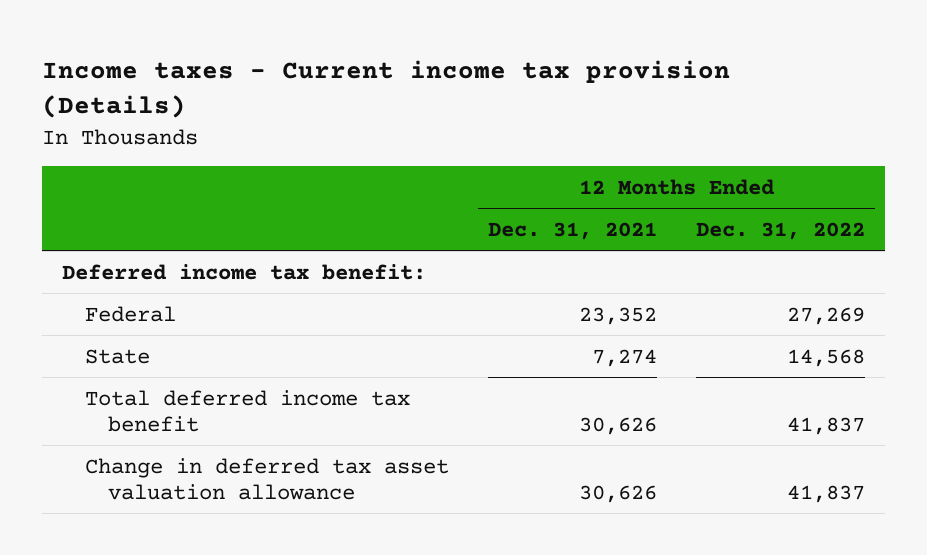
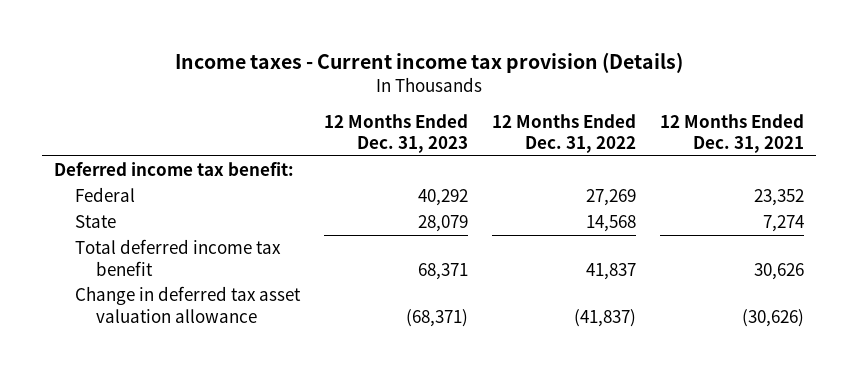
- | 12 Months Ended Dec. 31, 2021 | 12 Months Ended Dec. 31, 2022
+ | 12 Months Ended Dec. 31, 2023 | 12 Months Ended Dec. 31, 2022 | 12 Months Ended Dec. 31, 2021
- Change in deferred tax asset valuation allowance | 30,626 | 41,837
+ Change in deferred tax asset valuation allowance | (68,371) | (41,837) | (30,626)

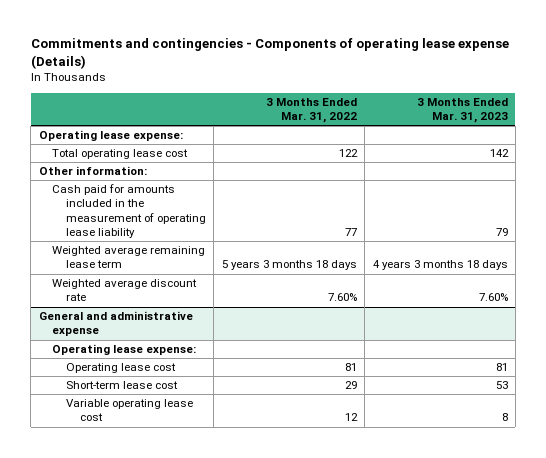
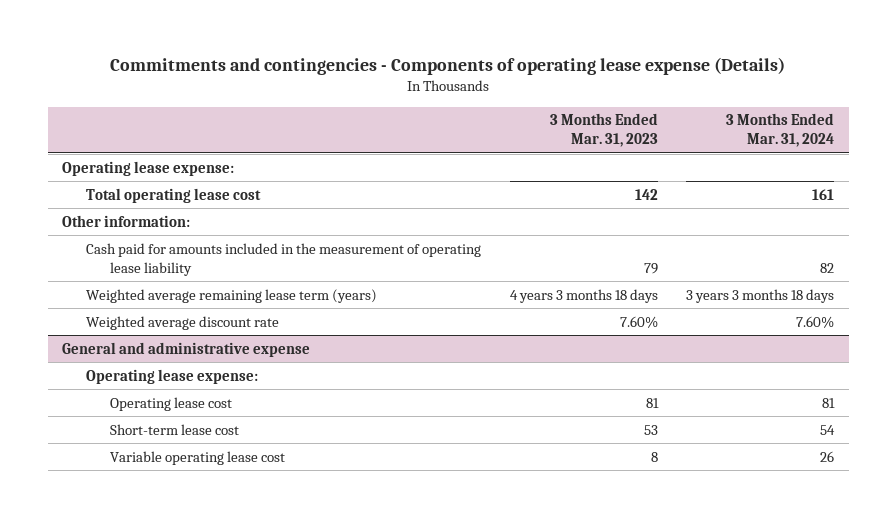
- | 3 Months Ended Mar. 31, 2022 | 3 Months Ended Mar. 31, 2023
+ | 3 Months Ended Mar. 31, 2023 | 3 Months Ended Mar. 31, 2024
- Weighted average remaining lease term | 5 years 3 months 18 days | 4 years 3 months 18 days
+ Weighted average remaining lease term (years) | 4 years 3 months 18 days | 3 years 3 months 18 days

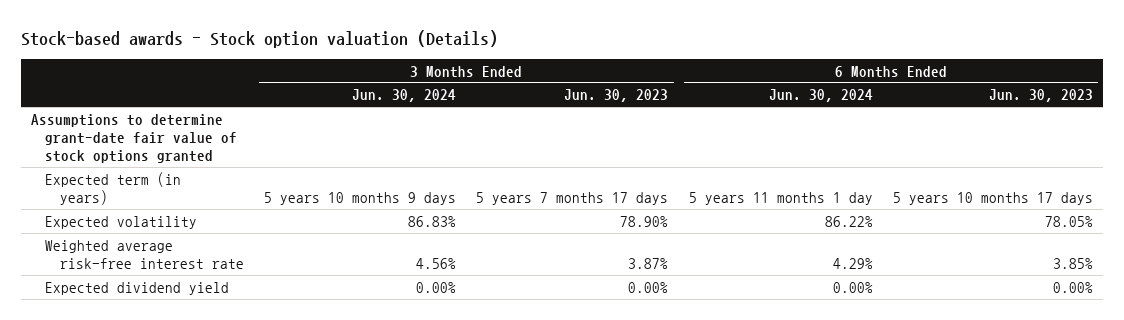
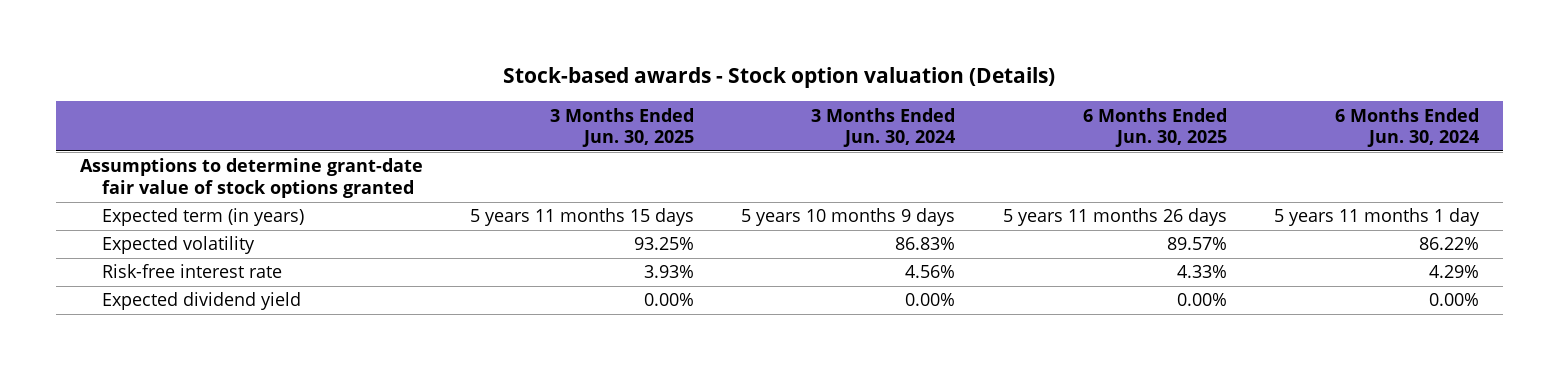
- | 3 Months Ended Jun. 30, 2024 | 3 Months Ended Jun. 30, 2023 | 6 Months Ended Jun. 30, 2024 | 6 Months Ended Jun. 30, 2023
+ | 3 Months Ended Jun. 30, 2025 | 3 Months Ended Jun. 30, 2024 | 6 Months Ended Jun. 30, 2025 | 6 Months Ended Jun. 30, 2024
- Weighted average risk-free interest rate | 4.56% | 3.87% | 4.29% | 3.85%
+ Risk-free interest rate | 3.93% | 4.56% | 4.33% | 4.29%

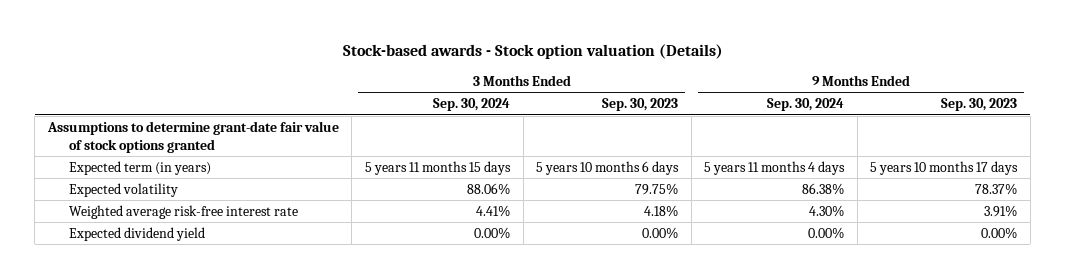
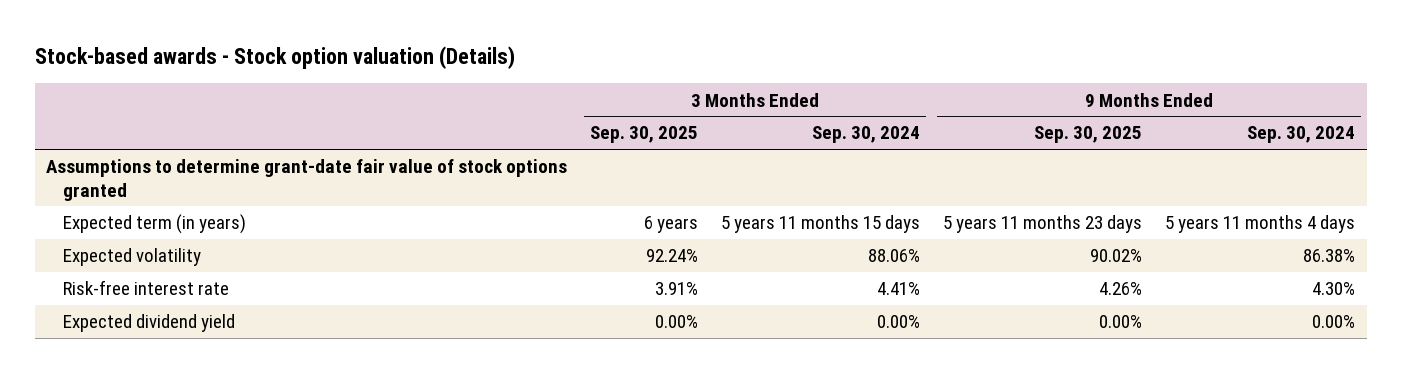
- | 3 Months Ended Sep. 30, 2024 | 3 Months Ended Sep. 30, 2023 | 9 Months Ended Sep. 30, 2024 | 9 Months Ended Sep. 30, 2023
+ | 3 Months Ended Sep. 30, 2025 | 3 Months Ended Sep. 30, 2024 | 9 Months Ended Sep. 30, 2025 | 9 Months Ended Sep. 30, 2024
- Weighted average risk-free interest rate | 4.41% | 4.18% | 4.30% | 3.91%
+ Risk-free interest rate | 3.91% | 4.41% | 4.26% | 4.30%

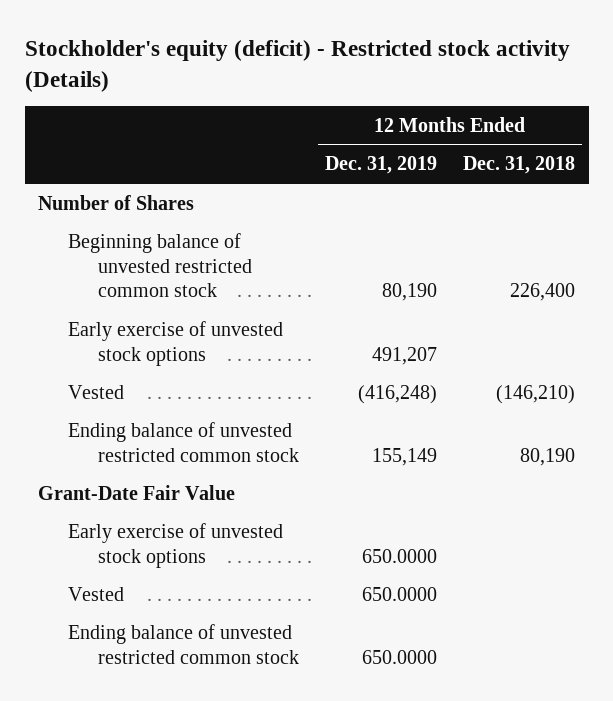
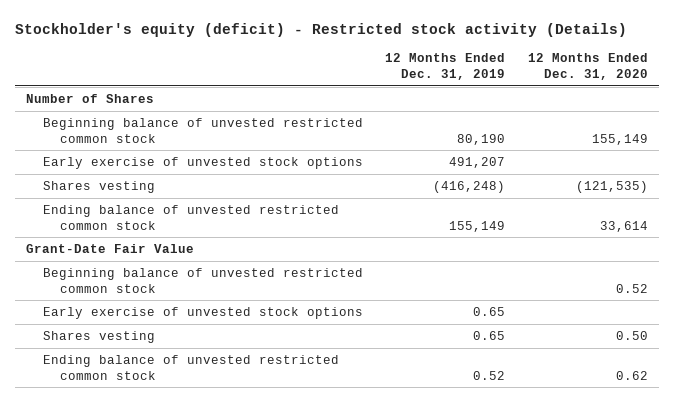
- | 12 Months Ended Dec. 31, 2019 | 12 Months Ended Dec. 31, 2018
+ | 12 Months Ended Dec. 31, 2019 | 12 Months Ended Dec. 31, 2020
- Vested | (416,248) | (146,210)
+ Shares vesting | (416,248) | (121,535)
- Early exercise of unvested stock options | 650.0000 |
- Vested | 650.0000 |
- Ending balance of unvested restricted common stock | 650.0000 |
+ Beginning balance of unvested restricted common stock | | 0.52
+ Early exercise of unvested stock options | 0.65 |
+ Shares vesting | 0.65 | 0.50
+ Ending balance of unvested restricted common stock | 0.52 | 0.62

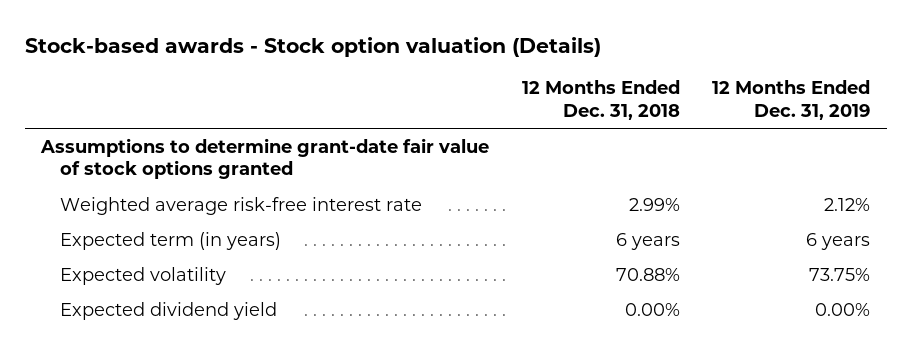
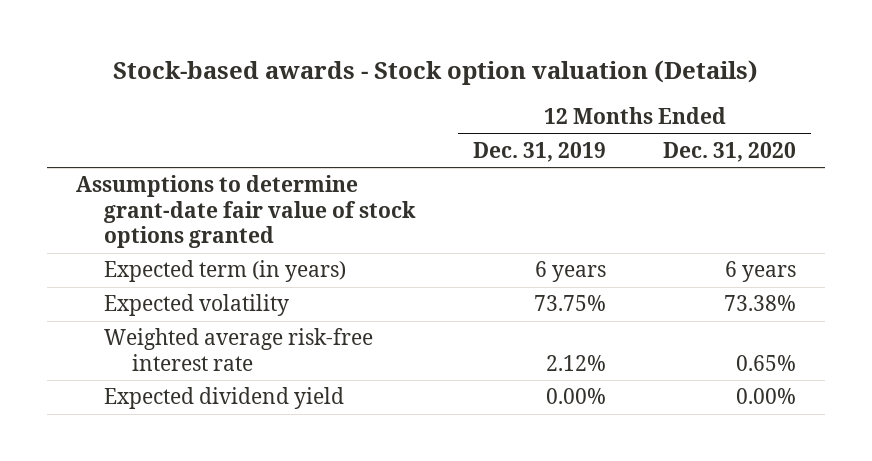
- | 12 Months Ended Dec. 31, 2018 | 12 Months Ended Dec. 31, 2019
+ | 12 Months Ended Dec. 31, 2019 | 12 Months Ended Dec. 31, 2020
moved down: Weighted average risk-free interest rate | 2.12% | 0.65%

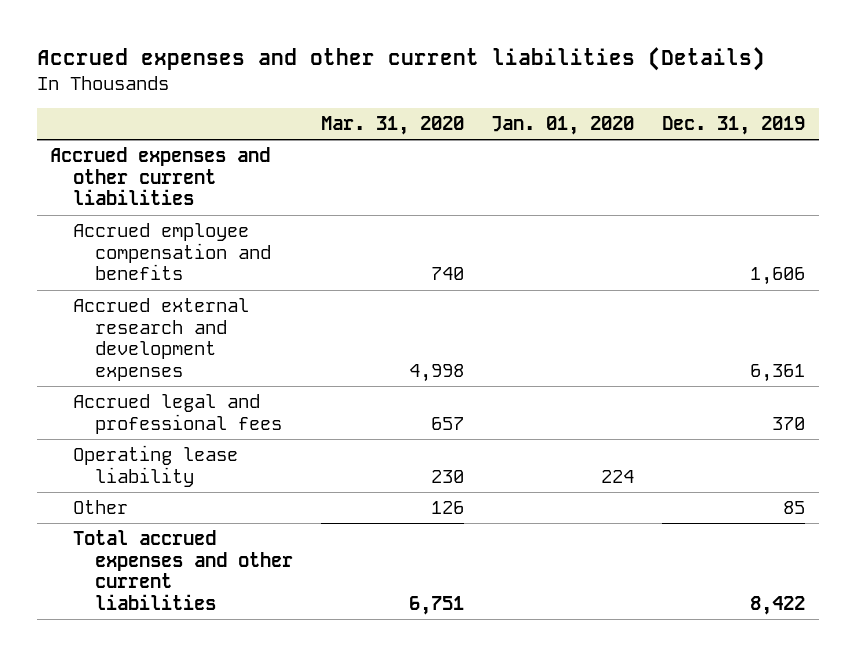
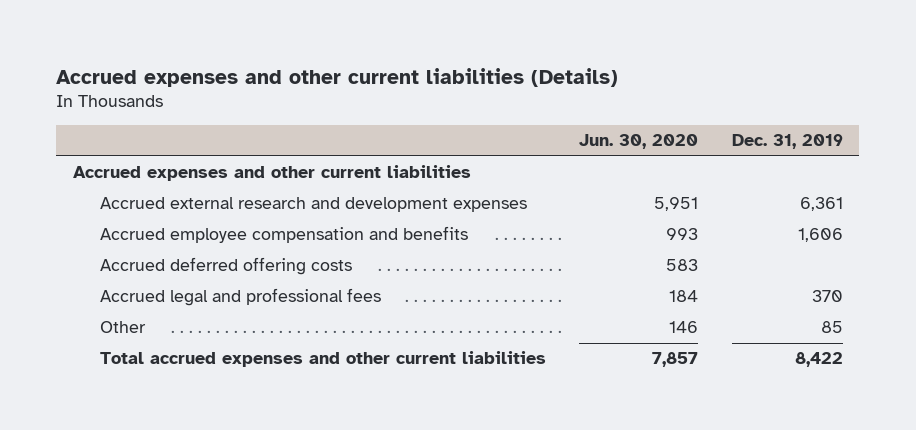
- | Mar. 31, 2020 | Jan. 01, 2020 | Dec. 31, 2019
+ | Jun. 30, 2020 | Dec. 31, 2019
moved down: Accrued employee compensation and benefits | 993 | 1,606
+ Accrued deferred offering costs | 583 |
- Operating lease liability | 230 | 224 |

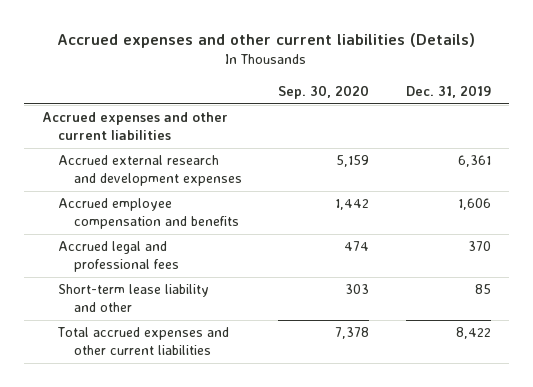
- | Jun. 30, 2020 | Dec. 31, 2019
+ | Sep. 30, 2020 | Dec. 31, 2019
- Accrued deferred offering costs | 583 |
- Other | 146 | 85
+ Short-term lease liability and other | 303 | 85

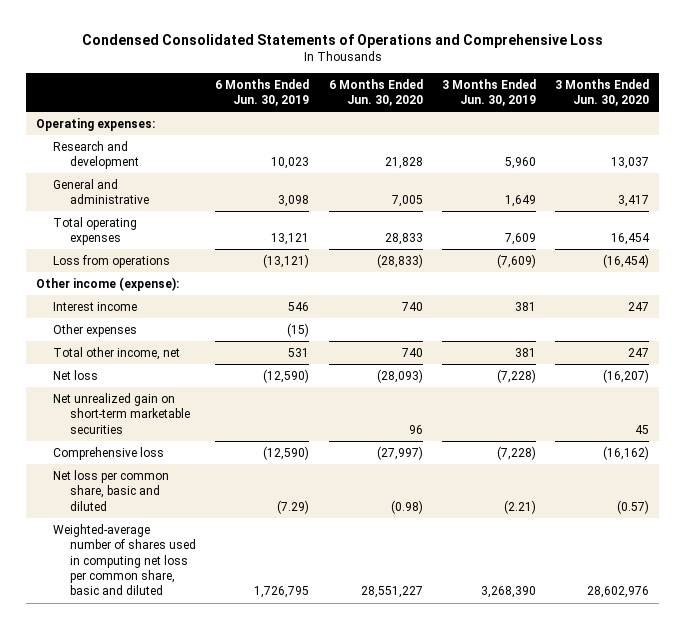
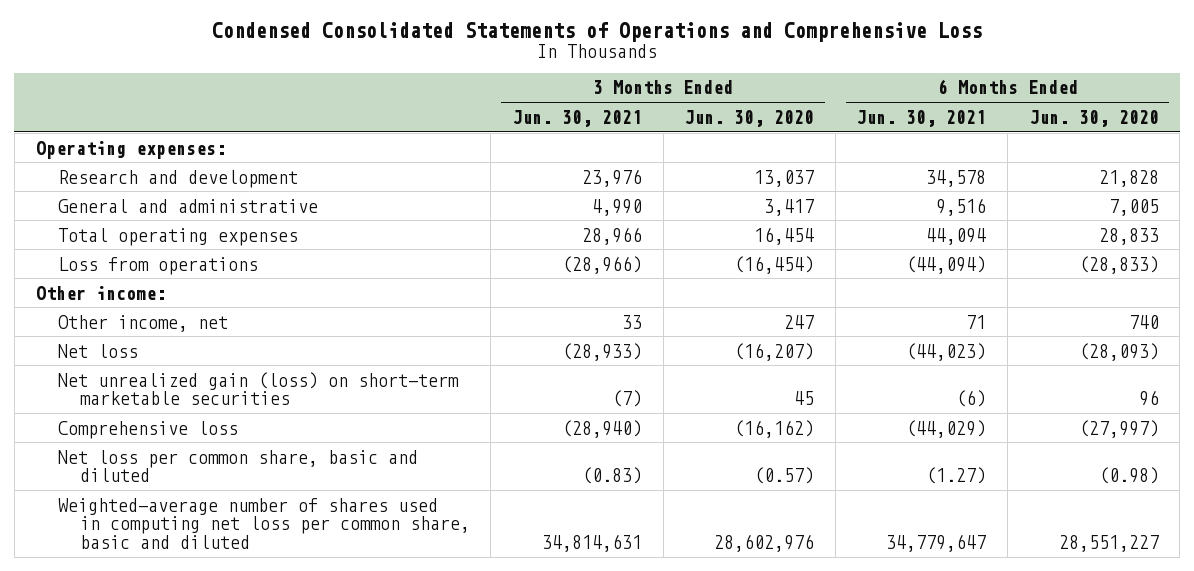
- | 6 Months Ended Jun. 30, 2019 | 6 Months Ended Jun. 30, 2020 | 3 Months Ended Jun. 30, 2019 | 3 Months Ended Jun. 30, 2020
+ | 3 Months Ended Jun. 30, 2021 | 3 Months Ended Jun. 30, 2020 | 6 Months Ended Jun. 30, 2021 | 6 Months Ended Jun. 30, 2020
- Other income (expense):
- Interest income | 546 | 740 | 381 | 247
- Other expenses | (15) | | |
- Total other income, net | 531 | 740 | 381 | 247
+ Other income:
+ Other income, net | 33 | 247 | 71 | 740
- Net unrealized gain on short-term marketable securities | | 96 | | 45
+ Net unrealized gain (loss) on short-term marketable securities | (7) | 45 | (6) | 96

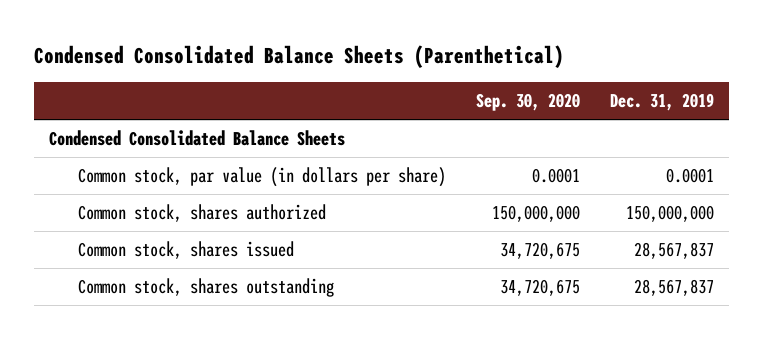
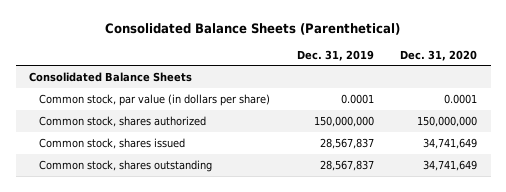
- Condensed Consolidated Balance Sheets (Parenthetical)
+ Consolidated Balance Sheets (Parenthetical)
- | Sep. 30, 2020 | Dec. 31, 2019
+ | Dec. 31, 2019 | Dec. 31, 2020
- Condensed Consolidated Balance Sheets
+ Consolidated Balance Sheets

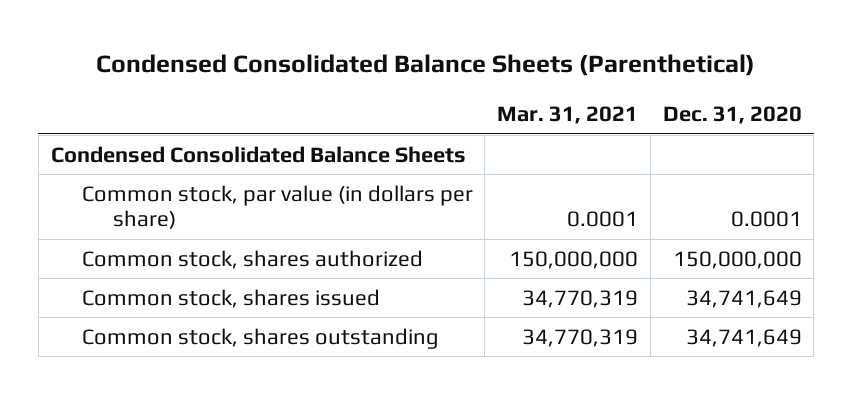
- Consolidated Balance Sheets (Parenthetical)
+ Condensed Consolidated Balance Sheets (Parenthetical)
- | Dec. 31, 2019 | Dec. 31, 2020
+ | Mar. 31, 2021 | Dec. 31, 2020
- Consolidated Balance Sheets
+ Condensed Consolidated Balance Sheets

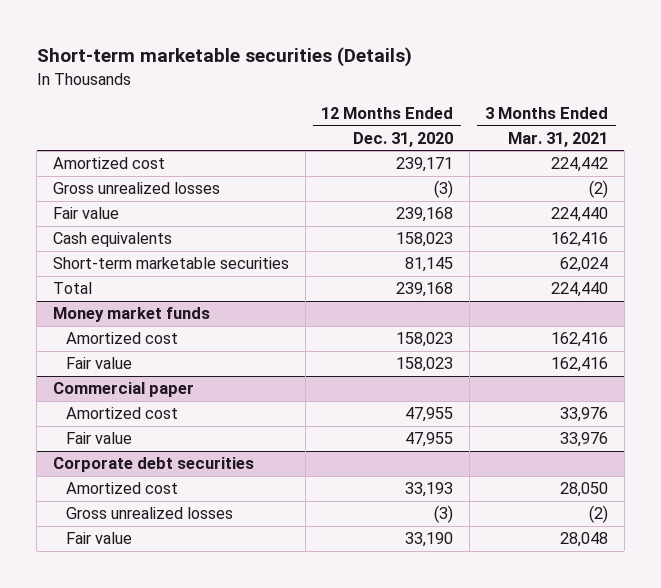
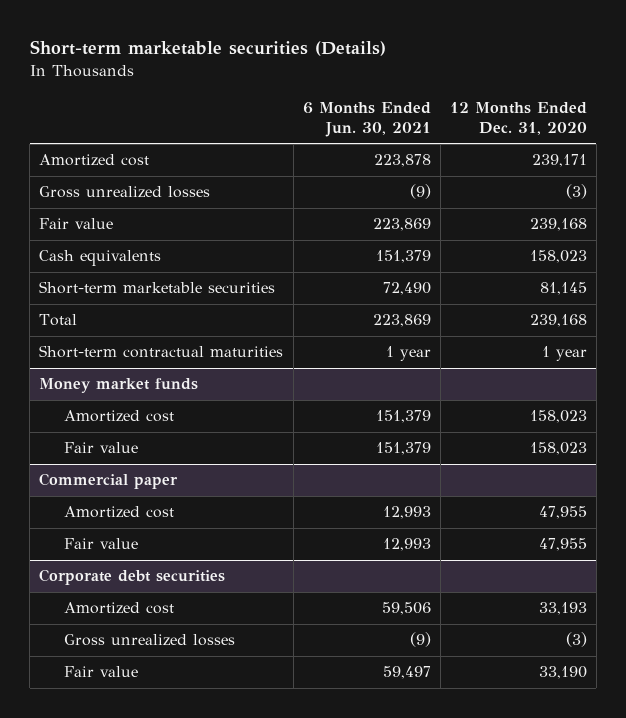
- | 12 Months Ended Dec. 31, 2020 | 3 Months Ended Mar. 31, 2021
+ | 6 Months Ended Jun. 30, 2021 | 12 Months Ended Dec. 31, 2020
+ Short-term contractual maturities | 1 year | 1 year

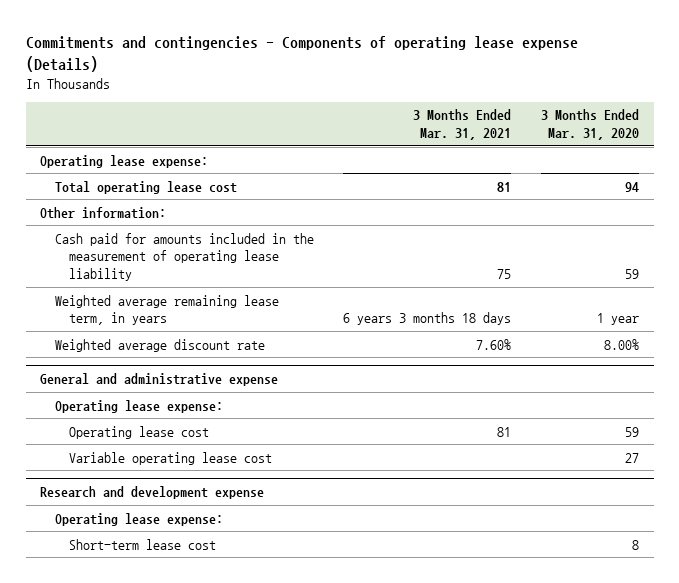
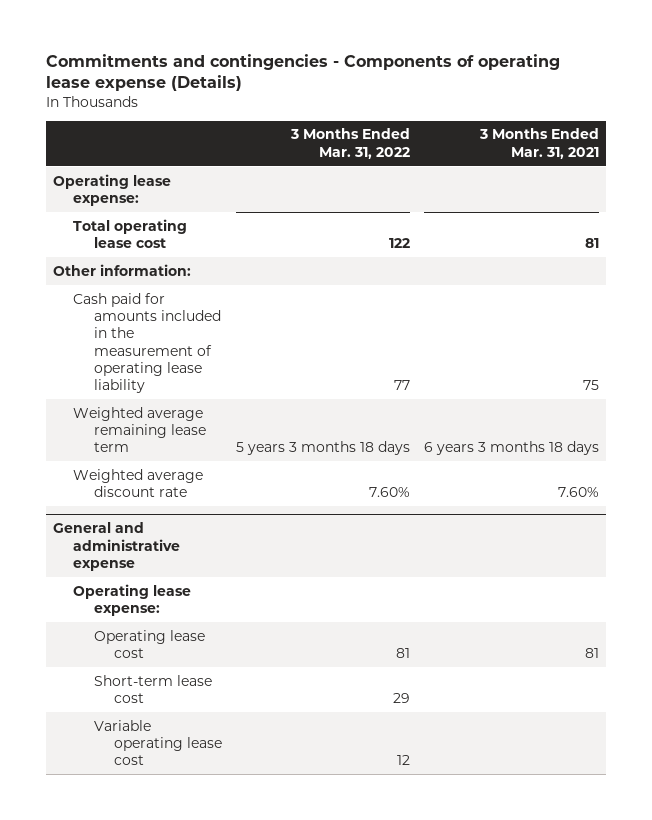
- | 3 Months Ended Mar. 31, 2021 | 3 Months Ended Mar. 31, 2020
+ | 3 Months Ended Mar. 31, 2022 | 3 Months Ended Mar. 31, 2021
- Weighted average remaining lease term, in years | 6 years 3 months 18 days | 1 year
+ Weighted average remaining lease term | 5 years 3 months 18 days | 6 years 3 months 18 days
- Research and development expense
- Operating lease expense:
@ General and administrative expense
moved down: Variable operating lease cost | 12 |

